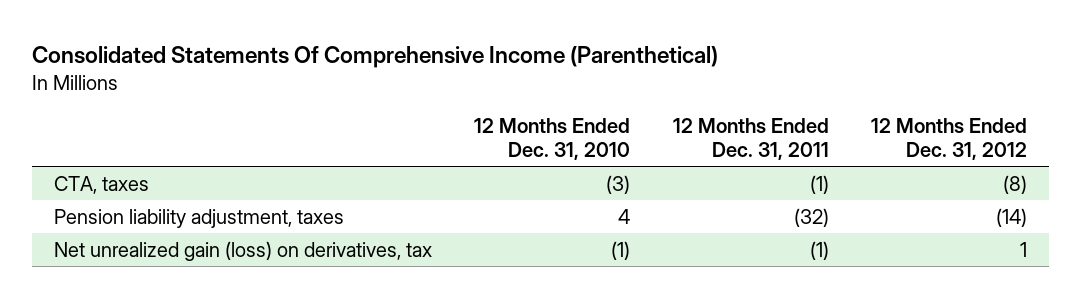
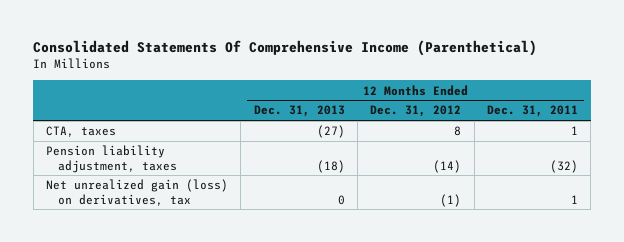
- | 12 Months Ended Dec. 31, 2010 | 12 Months Ended Dec. 31, 2011 | 12 Months Ended Dec. 31, 2012
+ | 12 Months Ended Dec. 31, 2013 | 12 Months Ended Dec. 31, 2012 | 12 Months Ended Dec. 31, 2011
- CTA, taxes | (3) | (1) | (8)
+ CTA, taxes | (27) | 8 | 1
- Net unrealized gain (loss) on derivatives, tax | (1) | (1) | 1
+ Net unrealized gain (loss) on derivatives, tax | 0 | (1) | 1

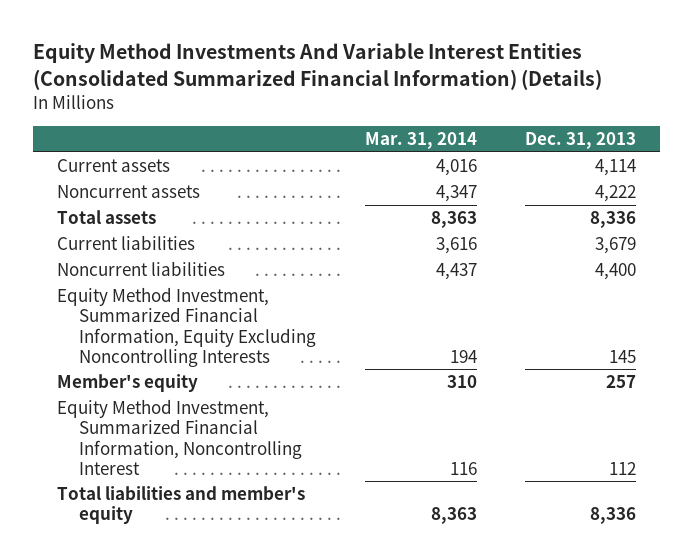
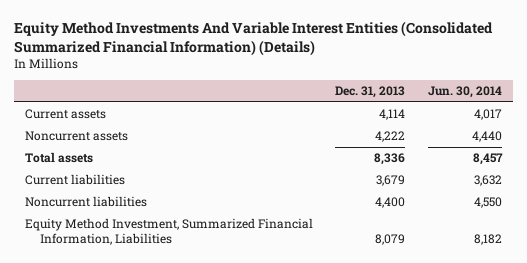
- | Mar. 31, 2014 | Dec. 31, 2013
+ | Dec. 31, 2013 | Jun. 30, 2014
- Equity Method Investment, Summarized Financial Information, Equity Excluding Noncontrolling Interests | 194 | 145
- Member's equity | 310 | 257
- Equity Method Investment, Summarized Financial Information, Noncontrolling Interest | 116 | 112
- Total liabilities and member's equity | 8,363 | 8,336
+ Equity Method Investment, Summarized Financial Information, Liabilities | 8,079 | 8,182

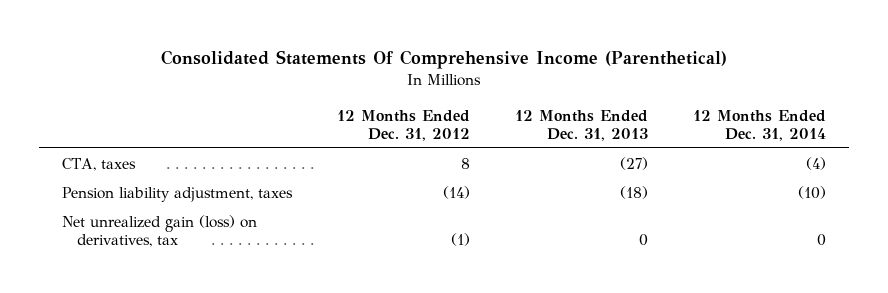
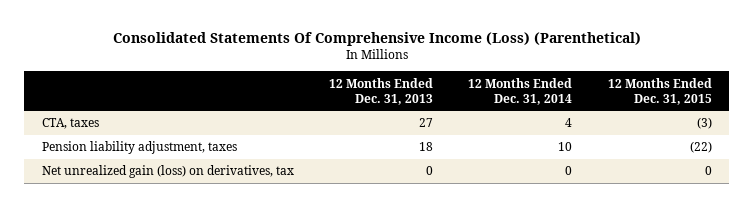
- Consolidated Statements Of Comprehensive Income (Parenthetical)
+ Consolidated Statements Of Comprehensive Income (Loss) (Parenthetical)
- | 12 Months Ended Dec. 31, 2012 | 12 Months Ended Dec. 31, 2013 | 12 Months Ended Dec. 31, 2014
+ | 12 Months Ended Dec. 31, 2013 | 12 Months Ended Dec. 31, 2014 | 12 Months Ended Dec. 31, 2015
- CTA, taxes | 8 | (27) | (4)
- Pension liability adjustment, taxes | (14) | (18) | (10)
+ CTA, taxes | 27 | 4 | (3)
+ Pension liability adjustment, taxes | 18 | 10 | (22)

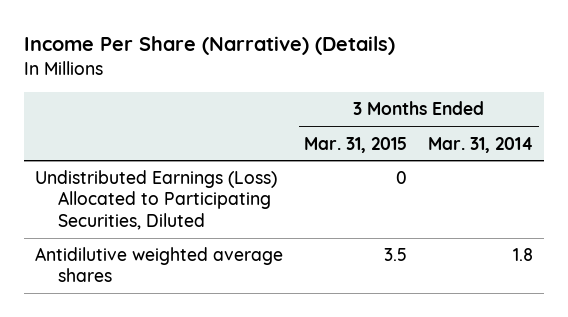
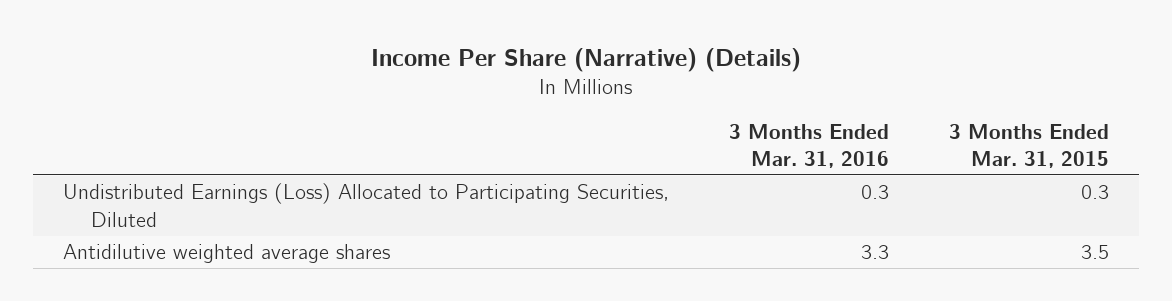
- | 3 Months Ended Mar. 31, 2015 | 3 Months Ended Mar. 31, 2014
+ | 3 Months Ended Mar. 31, 2016 | 3 Months Ended Mar. 31, 2015
- Undistributed Earnings (Loss) Allocated to Participating Securities, Diluted | 0 |
+ Undistributed Earnings (Loss) Allocated to Participating Securities, Diluted | 0.3 | 0.3

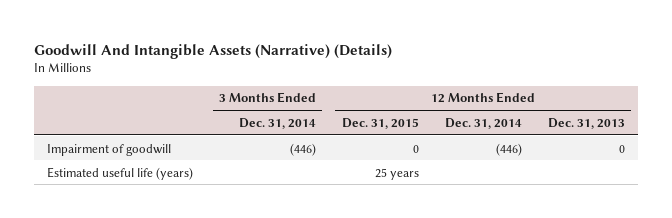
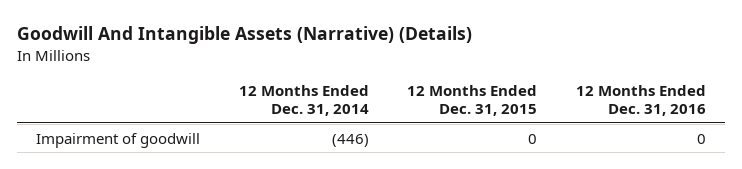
- | 3 Months Ended Dec. 31, 2014 | 12 Months Ended Dec. 31, 2015 | 12 Months Ended Dec. 31, 2014 | 12 Months Ended Dec. 31, 2013
+ | 12 Months Ended Dec. 31, 2014 | 12 Months Ended Dec. 31, 2015 | 12 Months Ended Dec. 31, 2016
- Estimated useful life (years) | | 25 years | |

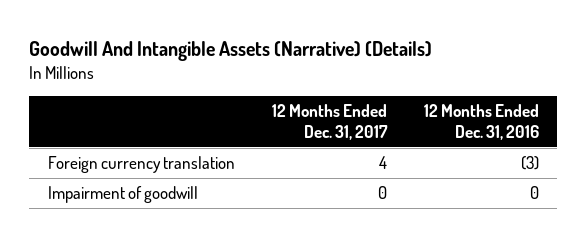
- | 12 Months Ended Dec. 31, 2014 | 12 Months Ended Dec. 31, 2015 | 12 Months Ended Dec. 31, 2016
+ | 12 Months Ended Dec. 31, 2017 | 12 Months Ended Dec. 31, 2016
+ Foreign currency translation | 4 | (3)

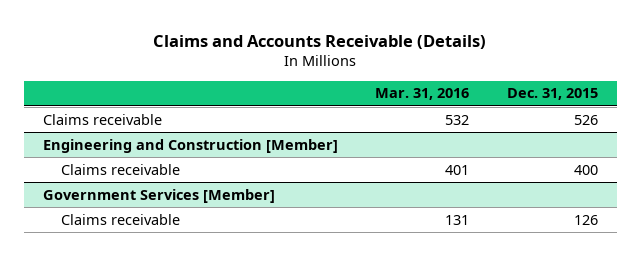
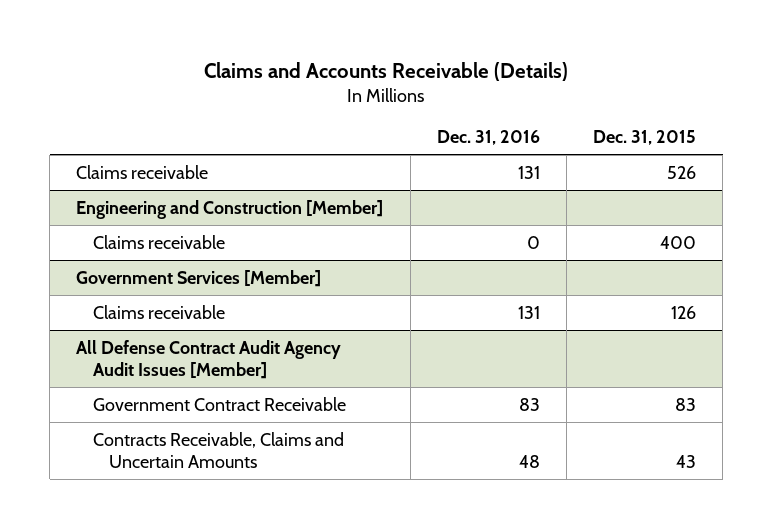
- | Mar. 31, 2016 | Dec. 31, 2015
+ | Dec. 31, 2016 | Dec. 31, 2015
+ All Defense Contract Audit Agency Audit Issues [Member]
+ Government Contract Receivable | 83 | 83
+ Contracts Receivable, Claims and Uncertain Amounts | 48 | 43

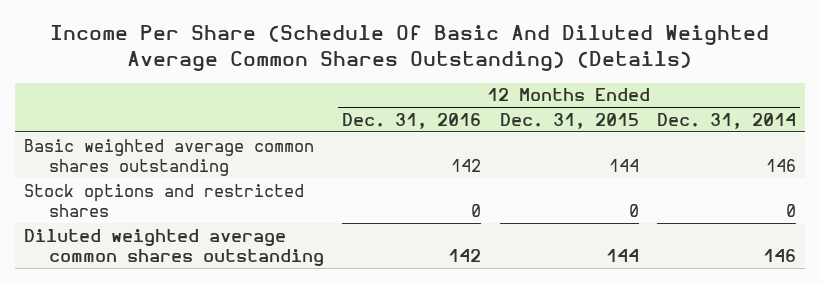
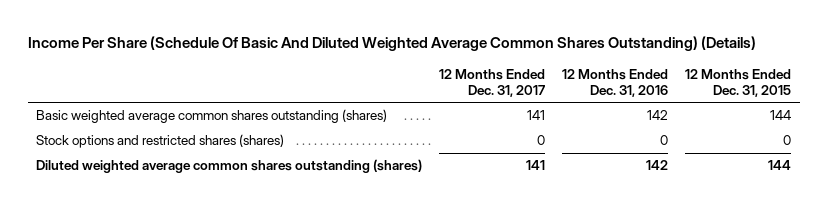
- | 12 Months Ended Dec. 31, 2016 | 12 Months Ended Dec. 31, 2015 | 12 Months Ended Dec. 31, 2014
+ | 12 Months Ended Dec. 31, 2017 | 12 Months Ended Dec. 31, 2016 | 12 Months Ended Dec. 31, 2015
- Basic weighted average common shares outstanding | 142 | 144 | 146
- Stock options and restricted shares | 0 | 0 | 0
- Diluted weighted average common shares outstanding | 142 | 144 | 146
+ Basic weighted average common shares outstanding (shares) | 141 | 142 | 144
+ Stock options and restricted shares (shares) | 0 | 0 | 0
+ Diluted weighted average common shares outstanding (shares) | 141 | 142 | 144

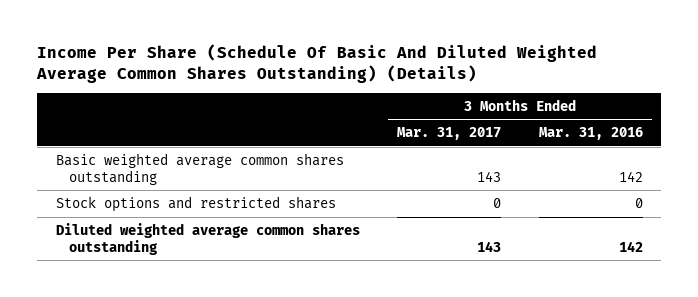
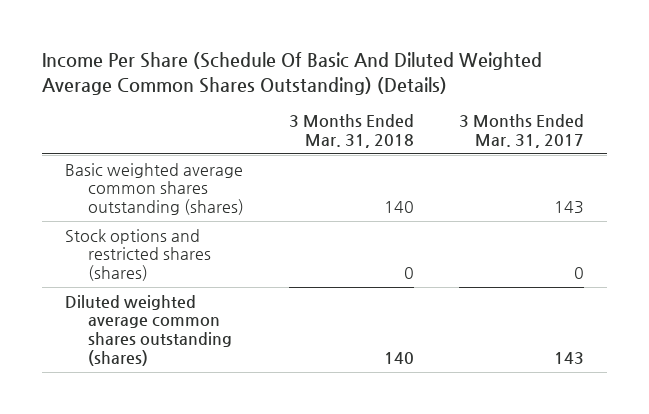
- | 3 Months Ended Mar. 31, 2017 | 3 Months Ended Mar. 31, 2016
+ | 3 Months Ended Mar. 31, 2018 | 3 Months Ended Mar. 31, 2017
- Basic weighted average common shares outstanding | 143 | 142
- Stock options and restricted shares | 0 | 0
- Diluted weighted average common shares outstanding | 143 | 142
+ Basic weighted average common shares outstanding (shares) | 140 | 143
+ Stock options and restricted shares (shares) | 0 | 0
+ Diluted weighted average common shares outstanding (shares) | 140 | 143

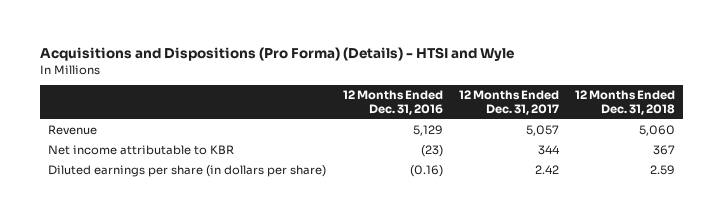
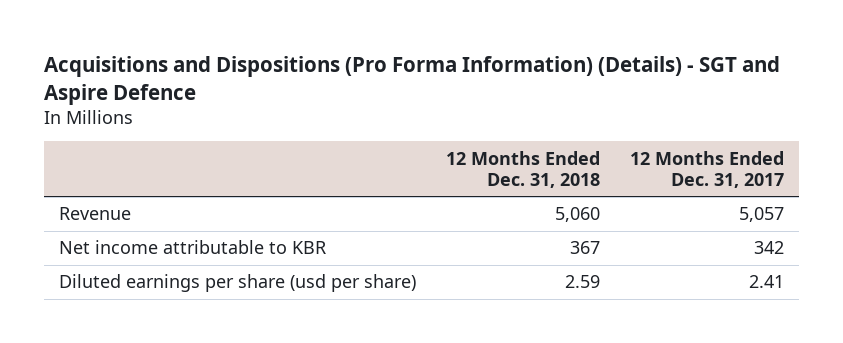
- Acquisitions and Dispositions (Pro Forma) (Details) - HTSI and Wyle
+ Acquisitions and Dispositions (Pro Forma Information) (Details) - SGT and Aspire Defence
- | 12 Months Ended Dec. 31, 2016 | 12 Months Ended Dec. 31, 2017 | 12 Months Ended Dec. 31, 2018
+ | 12 Months Ended Dec. 31, 2018 | 12 Months Ended Dec. 31, 2017
- Net income attributable to KBR | (23) | 344 | 367
- Diluted earnings per share (in dollars per share) | (0.16) | 2.42 | 2.59
+ Net income attributable to KBR | 367 | 342
+ Diluted earnings per share (usd per share) | 2.59 | 2.41

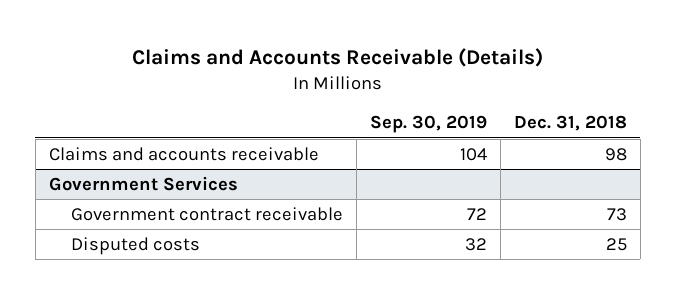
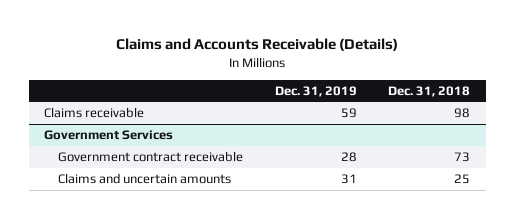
- | Sep. 30, 2019 | Dec. 31, 2018
+ | Dec. 31, 2019 | Dec. 31, 2018
- Claims and accounts receivable | 104 | 98
+ Claims receivable | 59 | 98
@ Government Services
- Disputed costs | 32 | 25
+ Claims and uncertain amounts | 31 | 25

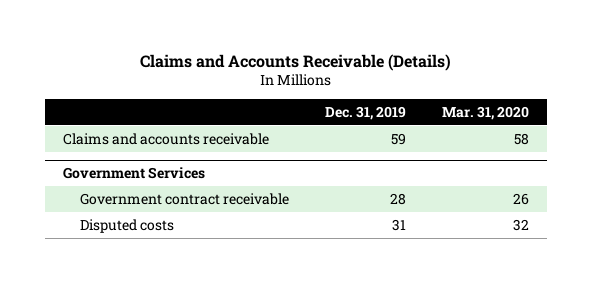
- | Dec. 31, 2019 | Dec. 31, 2018
+ | Dec. 31, 2019 | Mar. 31, 2020
- Claims receivable | 59 | 98
+ Claims and accounts receivable | 59 | 58
@ Government Services
- Claims and uncertain amounts | 31 | 25
+ Disputed costs | 31 | 32

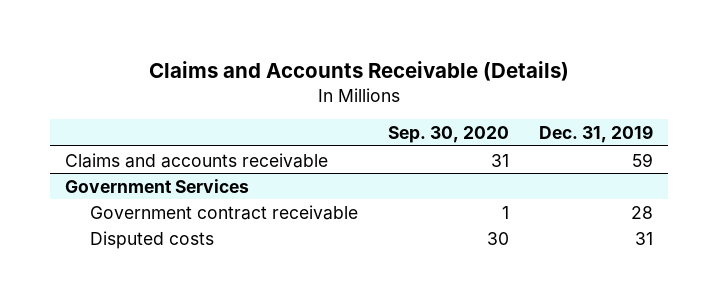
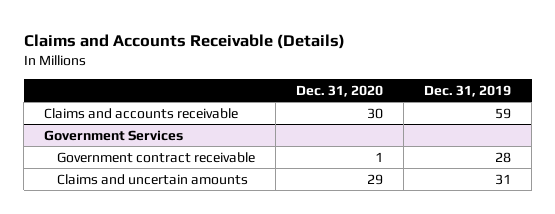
- | Sep. 30, 2020 | Dec. 31, 2019
+ | Dec. 31, 2020 | Dec. 31, 2019
@ Government Services
- Disputed costs | 30 | 31
+ Claims and uncertain amounts | 29 | 31

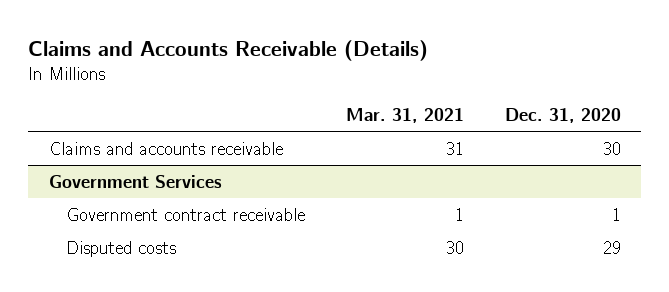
- | Dec. 31, 2020 | Dec. 31, 2019
+ | Mar. 31, 2021 | Dec. 31, 2020
@ Government Services
- Claims and uncertain amounts | 29 | 31
+ Disputed costs | 30 | 29

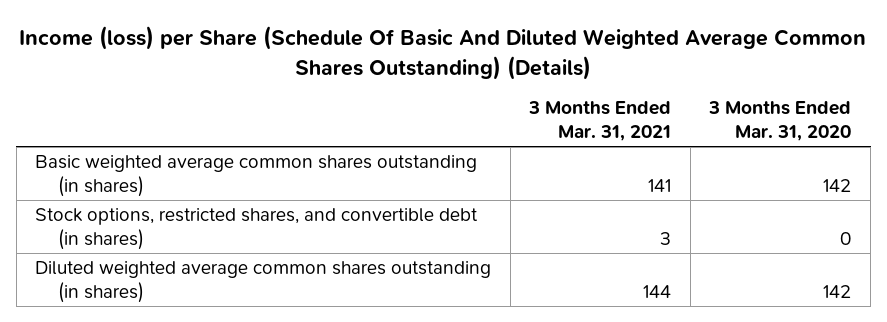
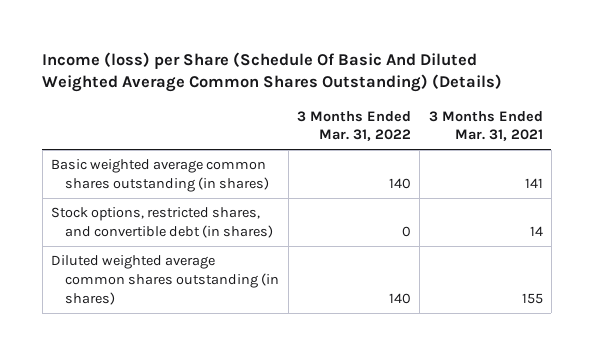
- | 3 Months Ended Mar. 31, 2021 | 3 Months Ended Mar. 31, 2020
+ | 3 Months Ended Mar. 31, 2022 | 3 Months Ended Mar. 31, 2021
- Stock options, restricted shares, and convertible debt (in shares) | 3 | 0
- Diluted weighted average common shares outstanding (in shares) | 144 | 142
+ Stock options, restricted shares, and convertible debt (in shares) | 0 | 14
+ Diluted weighted average common shares outstanding (in shares) | 140 | 155

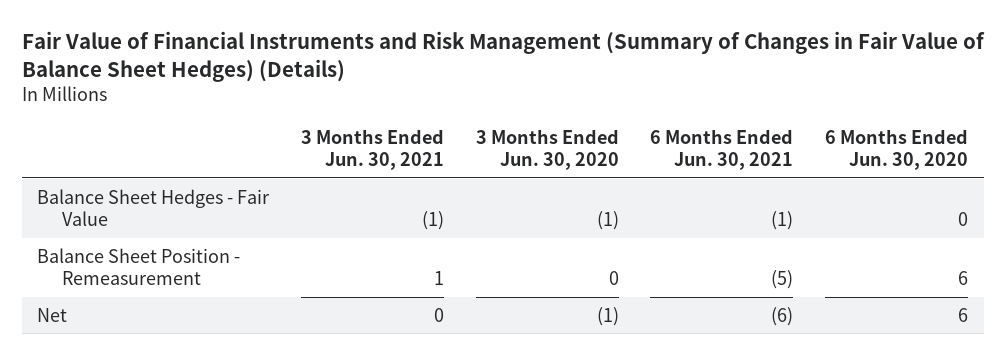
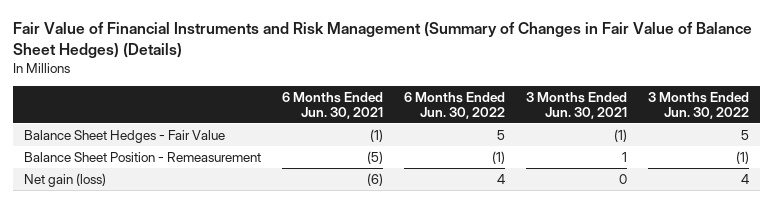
- | 3 Months Ended Jun. 30, 2021 | 3 Months Ended Jun. 30, 2020 | 6 Months Ended Jun. 30, 2021 | 6 Months Ended Jun. 30, 2020
+ | 6 Months Ended Jun. 30, 2021 | 6 Months Ended Jun. 30, 2022 | 3 Months Ended Jun. 30, 2021 | 3 Months Ended Jun. 30, 2022
- Net | 0 | (1) | (6) | 6
+ Net gain (loss) | (6) | 4 | 0 | 4

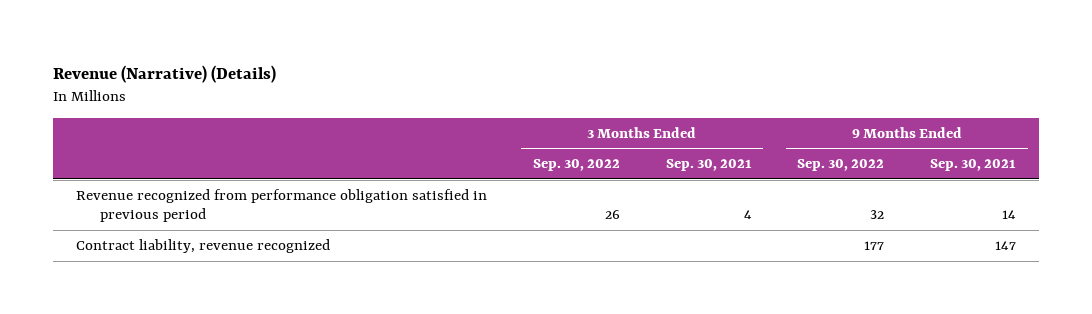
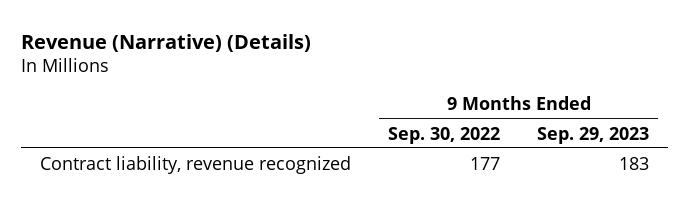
- | 3 Months Ended Sep. 30, 2022 | 3 Months Ended Sep. 30, 2021 | 9 Months Ended Sep. 30, 2022 | 9 Months Ended Sep. 30, 2021
+ | 9 Months Ended Sep. 30, 2022 | 9 Months Ended Sep. 29, 2023
- Revenue recognized from performance obligation satisfied in previous period | 26 | 4 | 32 | 14

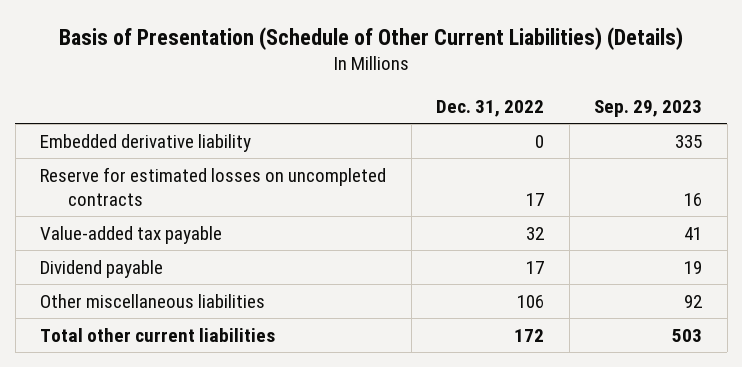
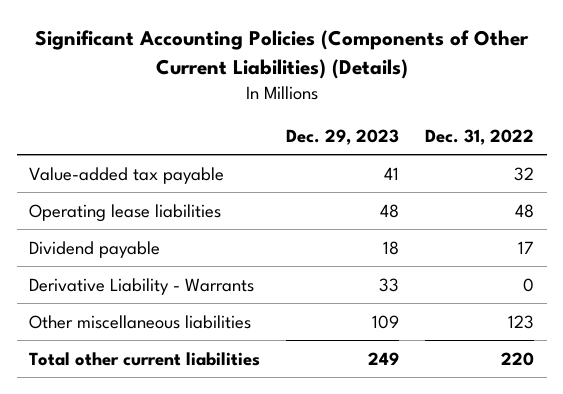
- Basis of Presentation (Schedule of Other Current Liabilities) (Details)
+ Significant Accounting Policies (Components of Other Current Liabilities) (Details)
- | Dec. 31, 2022 | Sep. 29, 2023
+ | Dec. 29, 2023 | Dec. 31, 2022
- Embedded derivative liability | 0 | 335
- Reserve for estimated losses on uncompleted contracts | 17 | 16
+ Operating lease liabilities | 48 | 48
- Other miscellaneous liabilities | 106 | 92
- Total other current liabilities | 172 | 503
+ Derivative Liability - Warrants | 33 | 0
+ Other miscellaneous liabilities | 109 | 123
+ Total other current liabilities | 249 | 220

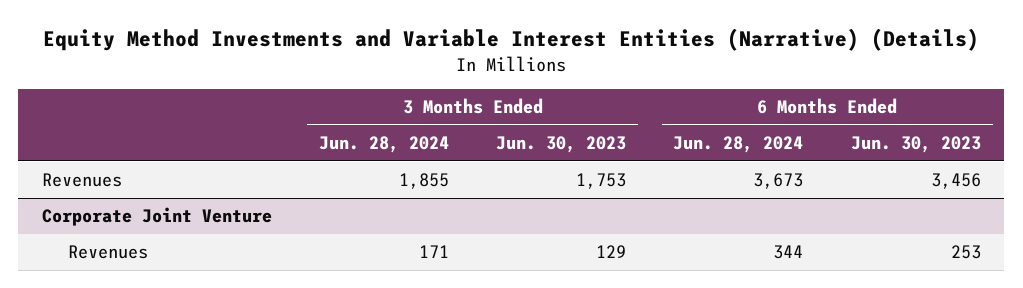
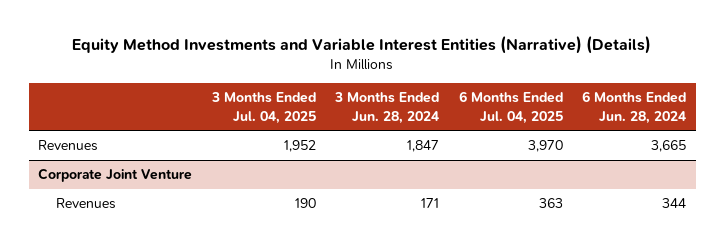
- | 3 Months Ended Jun. 28, 2024 | 3 Months Ended Jun. 30, 2023 | 6 Months Ended Jun. 28, 2024 | 6 Months Ended Jun. 30, 2023
+ | 3 Months Ended Jul. 04, 2025 | 3 Months Ended Jun. 28, 2024 | 6 Months Ended Jul. 04, 2025 | 6 Months Ended Jun. 28, 2024
- Revenues | 1,855 | 1,753 | 3,673 | 3,456
+ Revenues | 1,952 | 1,847 | 3,970 | 3,665

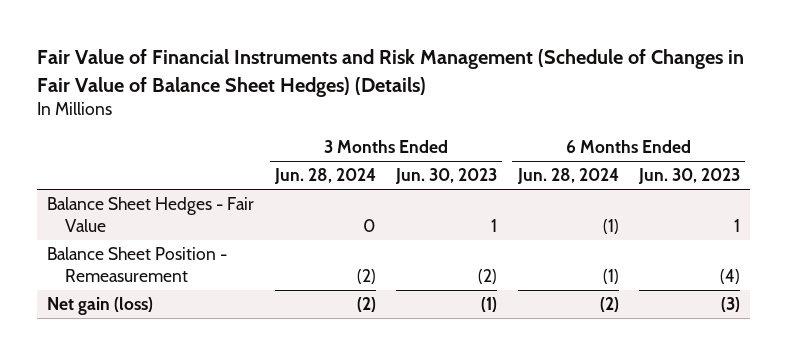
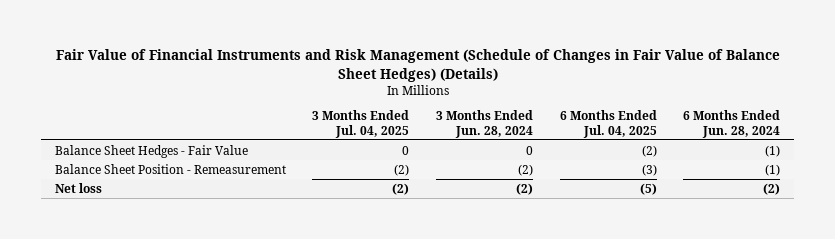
- | 3 Months Ended Jun. 28, 2024 | 3 Months Ended Jun. 30, 2023 | 6 Months Ended Jun. 28, 2024 | 6 Months Ended Jun. 30, 2023
+ | 3 Months Ended Jul. 04, 2025 | 3 Months Ended Jun. 28, 2024 | 6 Months Ended Jul. 04, 2025 | 6 Months Ended Jun. 28, 2024
- Net gain (loss) | (2) | (1) | (2) | (3)
+ Net loss | (2) | (2) | (5) | (2)

